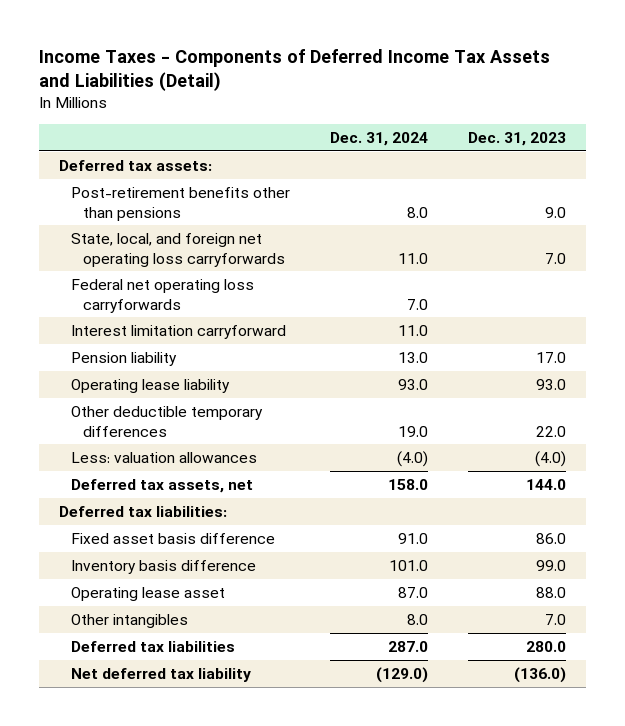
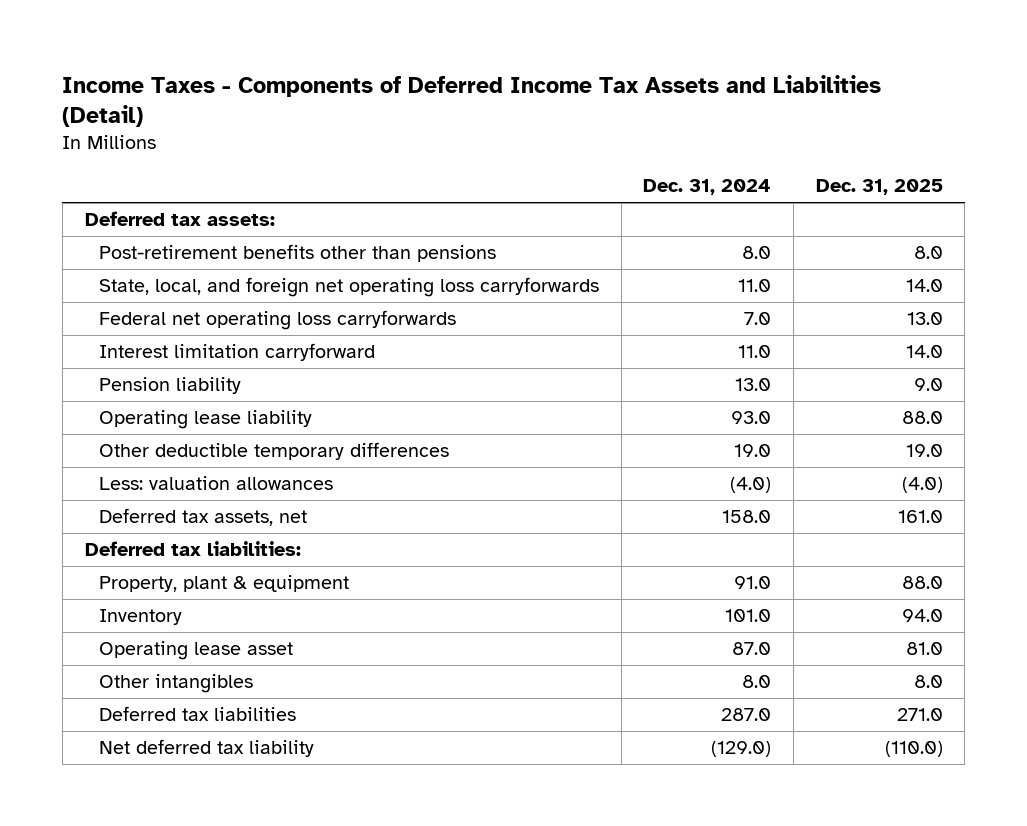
- | Dec. 31, 2024 | Dec. 31, 2023
+ | Dec. 31, 2024 | Dec. 31, 2025
- Fixed asset basis difference | 91.0 | 86.0
- Inventory basis difference | 101.0 | 99.0
+ Property, plant & equipment | 91.0 | 88.0
+ Inventory | 101.0 | 94.0

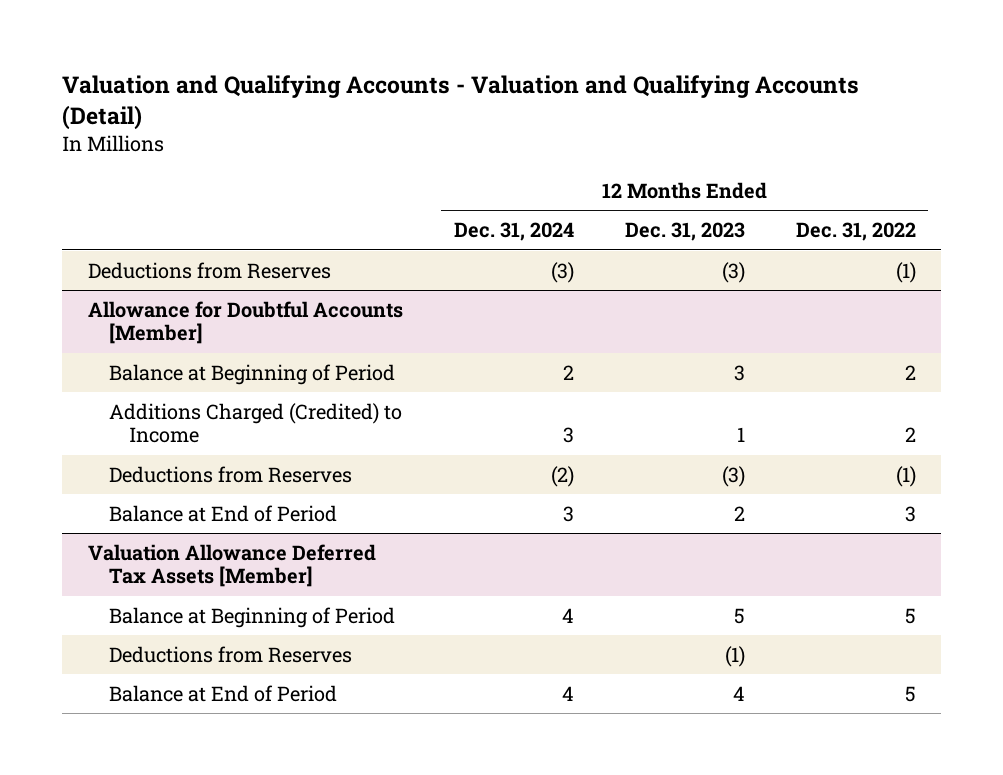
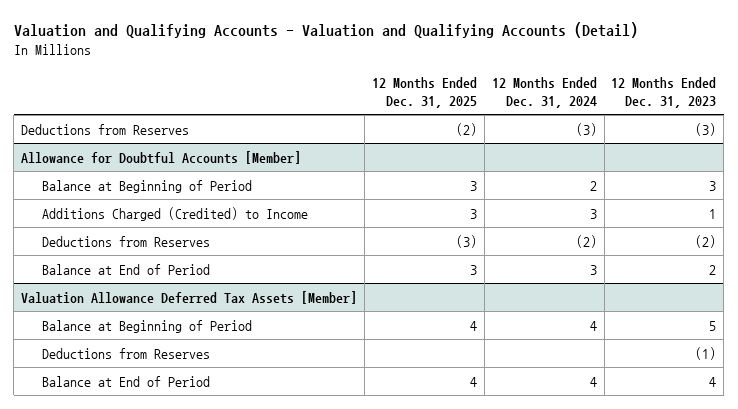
- | 12 Months Ended Dec. 31, 2024 | 12 Months Ended Dec. 31, 2023 | 12 Months Ended Dec. 31, 2022
+ | 12 Months Ended Dec. 31, 2025 | 12 Months Ended Dec. 31, 2024 | 12 Months Ended Dec. 31, 2023
@ Allowance for Doubtful Accounts [Member]
- Deductions from Reserves | (2) | (3) | (1)
+ Deductions from Reserves | (3) | (2) | (2)

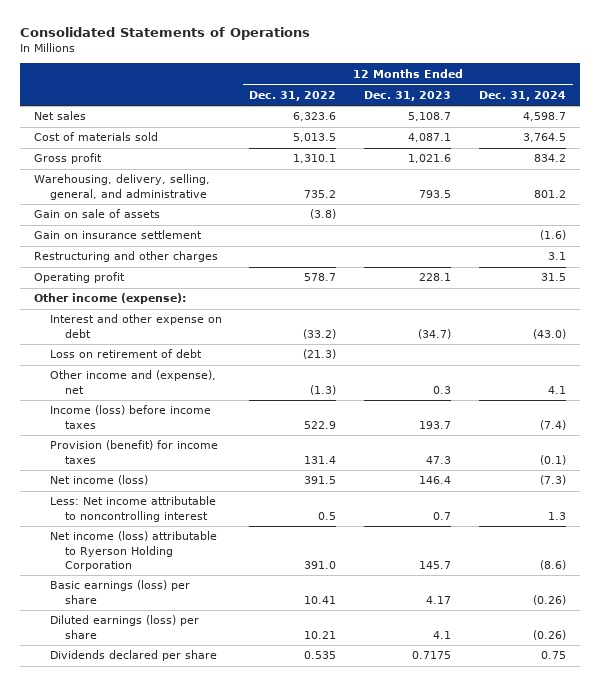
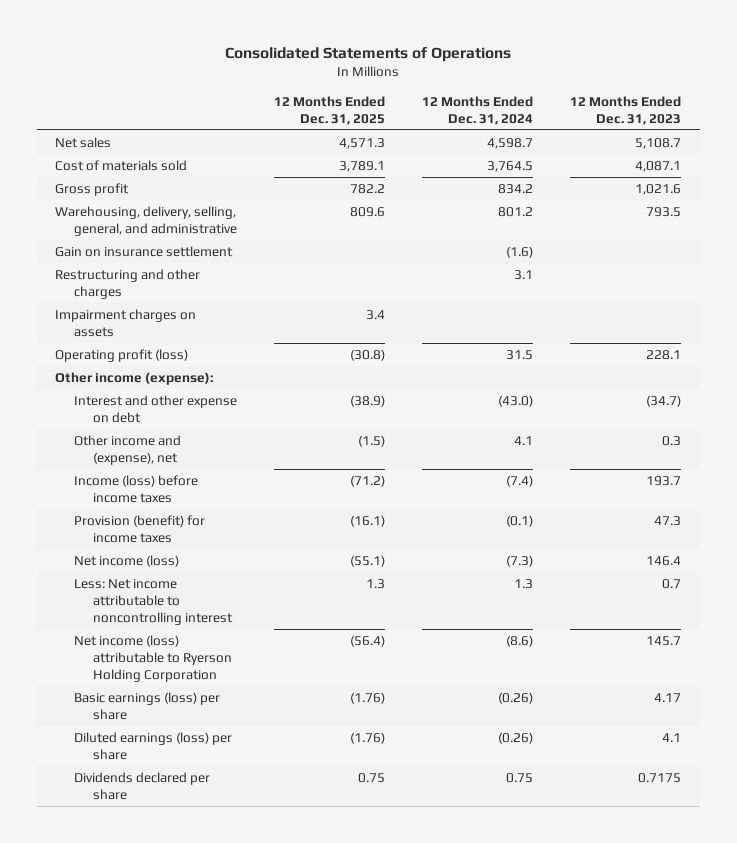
- | 12 Months Ended Dec. 31, 2022 | 12 Months Ended Dec. 31, 2023 | 12 Months Ended Dec. 31, 2024
+ | 12 Months Ended Dec. 31, 2025 | 12 Months Ended Dec. 31, 2024 | 12 Months Ended Dec. 31, 2023
- Gain on sale of assets | (3.8) | |
- Operating profit | 578.7 | 228.1 | 31.5
+ Impairment charges on assets | 3.4 | |
+ Operating profit (loss) | (30.8) | 31.5 | 228.1
- Loss on retirement of debt | (21.3) | |

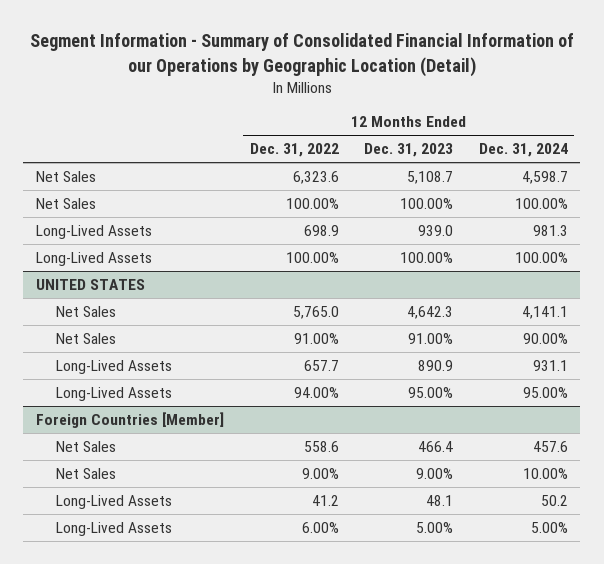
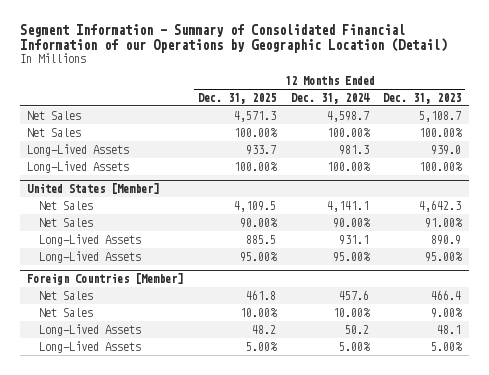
- | 12 Months Ended Dec. 31, 2022 | 12 Months Ended Dec. 31, 2023 | 12 Months Ended Dec. 31, 2024
+ | 12 Months Ended Dec. 31, 2025 | 12 Months Ended Dec. 31, 2024 | 12 Months Ended Dec. 31, 2023
- UNITED STATES
+ United States [Member]

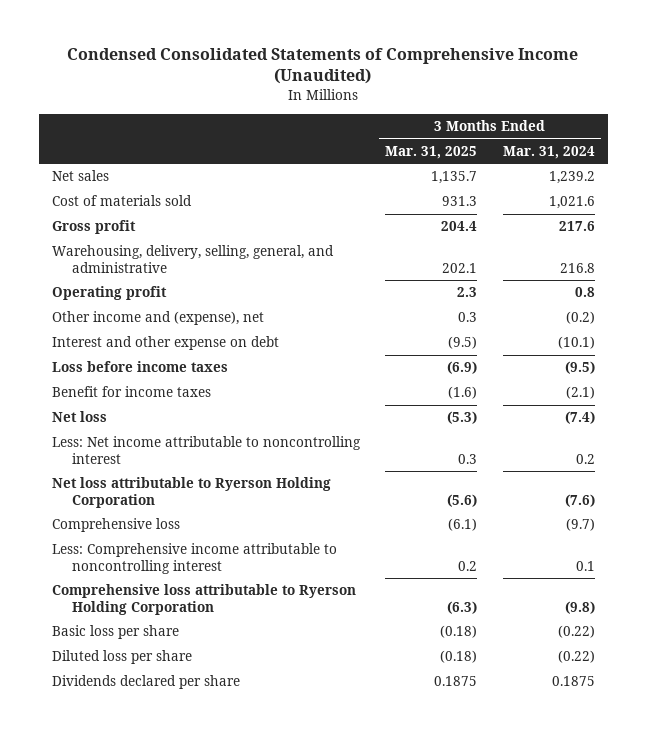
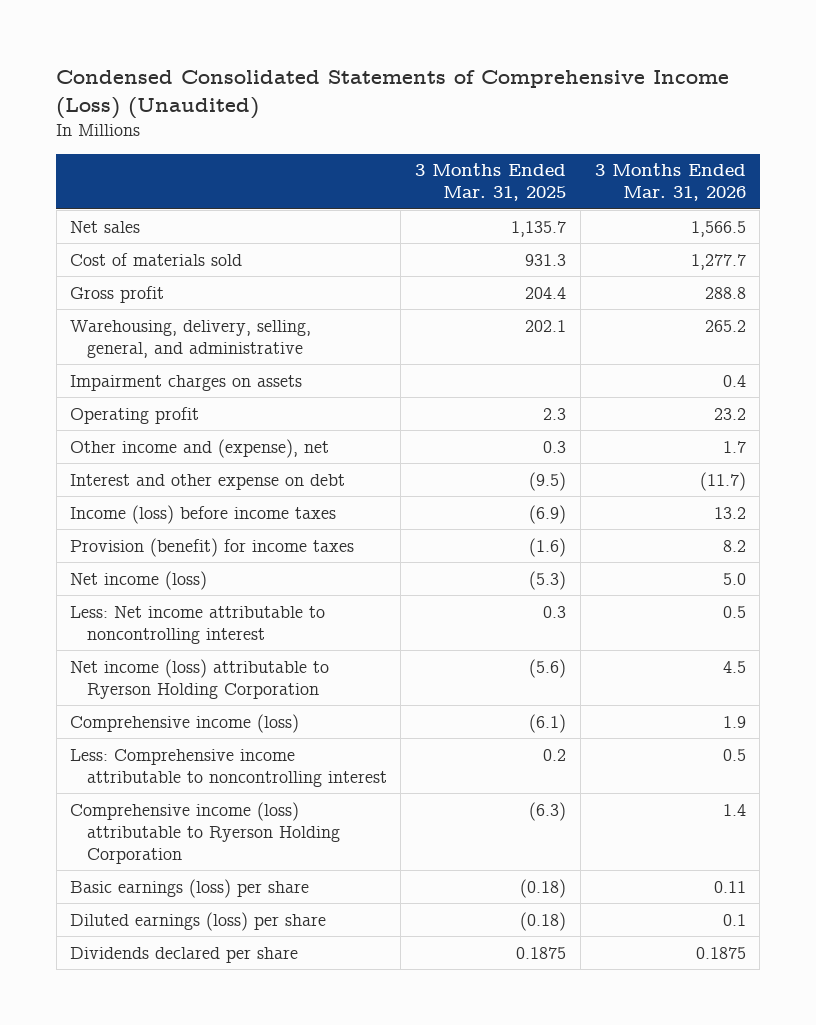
- Condensed Consolidated Statements of Comprehensive Income (Unaudited)
+ Condensed Consolidated Statements of Comprehensive Income (Loss) (Unaudited)
- | 3 Months Ended Mar. 31, 2025 | 3 Months Ended Mar. 31, 2024
+ | 3 Months Ended Mar. 31, 2025 | 3 Months Ended Mar. 31, 2026
+ Impairment charges on assets | | 0.4
- Loss before income taxes | (6.9) | (9.5)
- Benefit for income taxes | (1.6) | (2.1)
- Net loss | (5.3) | (7.4)
+ Income (loss) before income taxes | (6.9) | 13.2
+ Provision (benefit) for income taxes | (1.6) | 8.2
+ Net income (loss) | (5.3) | 5.0
- Net loss attributable to Ryerson Holding Corporation | (5.6) | (7.6)
- Comprehensive loss | (6.1) | (9.7)
+ Net income (loss) attributable to Ryerson Holding Corporation | (5.6) | 4.5
+ Comprehensive income (loss) | (6.1) | 1.9
- Comprehensive loss attributable to Ryerson Holding Corporation | (6.3) | (9.8)
- Basic loss per share | (0.18) | (0.22)
- Diluted loss per share | (0.18) | (0.22)
+ Comprehensive income (loss) attributable to Ryerson Holding Corporation | (6.3) | 1.4
+ Basic earnings (loss) per share | (0.18) | 0.11
+ Diluted earnings (loss) per share | (0.18) | 0.1

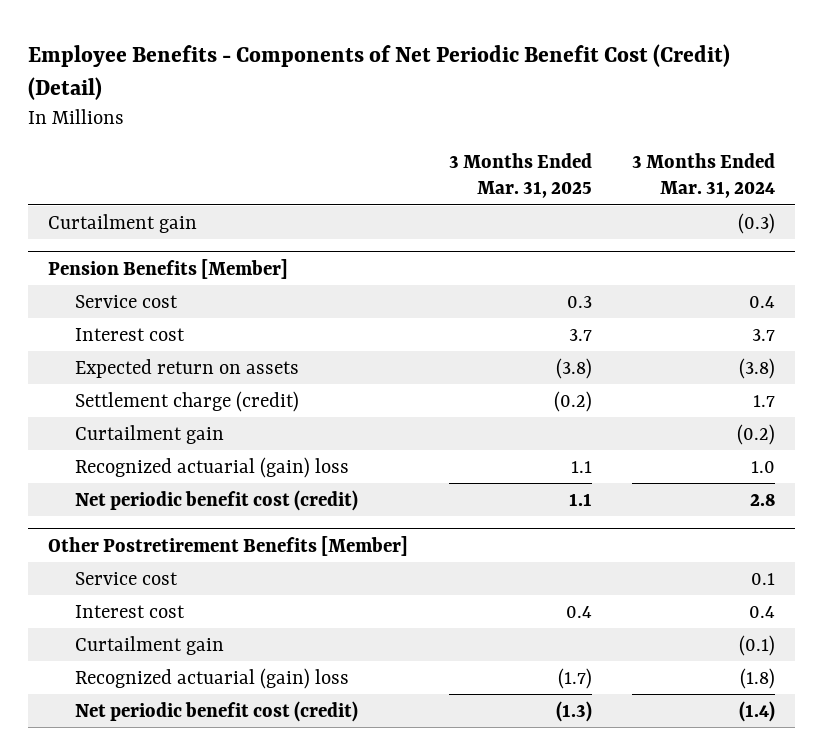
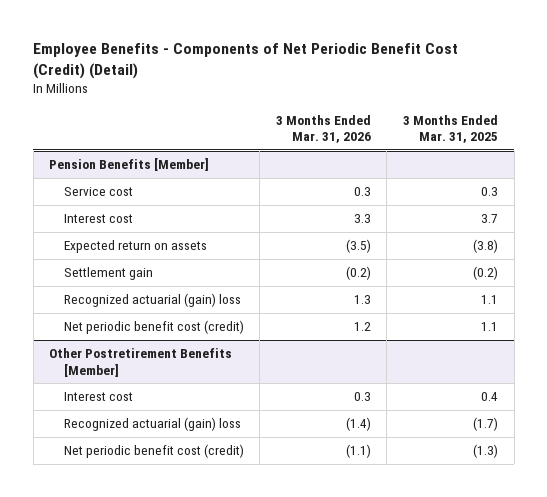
- | 3 Months Ended Mar. 31, 2025 | 3 Months Ended Mar. 31, 2024
+ | 3 Months Ended Mar. 31, 2026 | 3 Months Ended Mar. 31, 2025
- Curtailment gain | | (0.3)
@ Pension Benefits [Member]
- Settlement charge (credit) | (0.2) | 1.7
- Curtailment gain | | (0.2)
+ Settlement gain | (0.2) | (0.2)
@ Other Postretirement Benefits [Member]
- Service cost | | 0.1
- Curtailment gain | | (0.1)

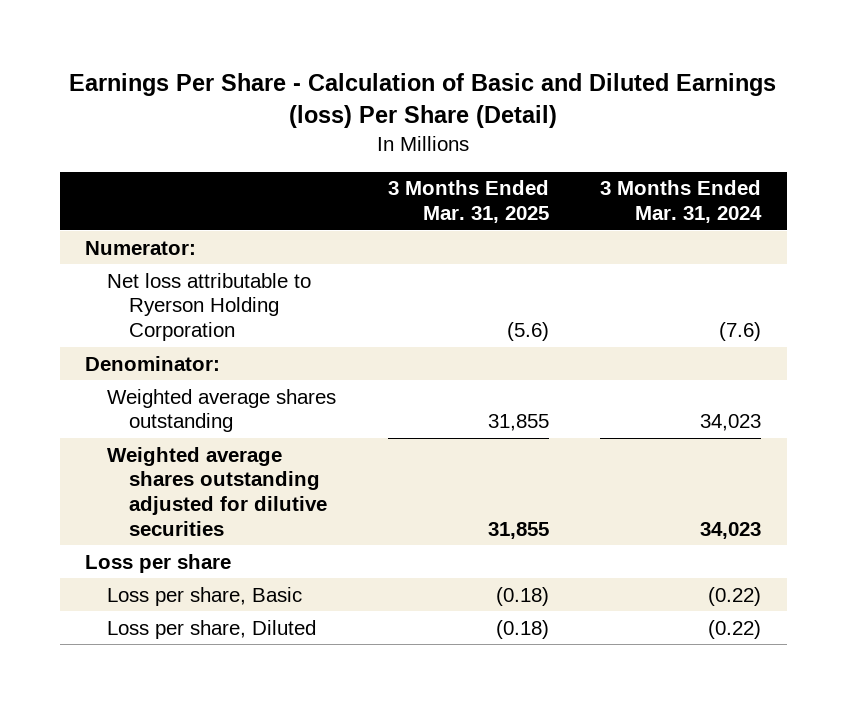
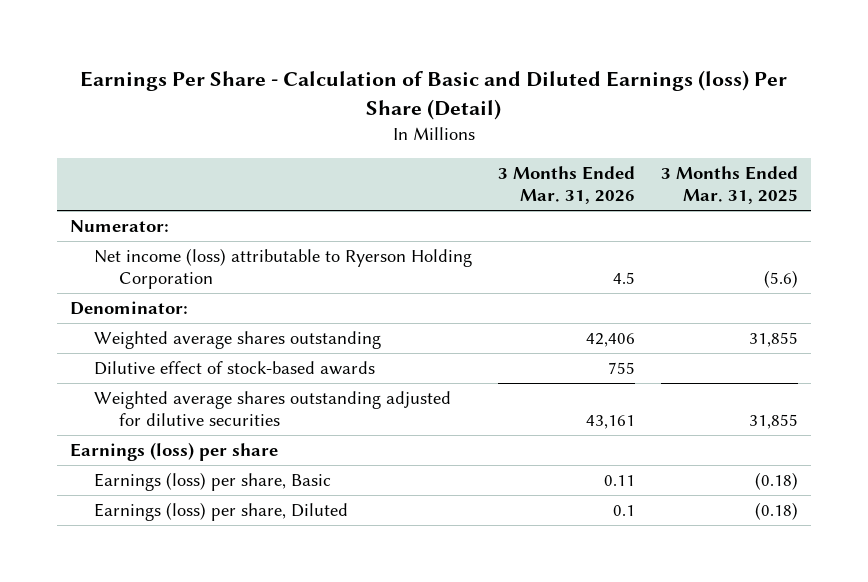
- | 3 Months Ended Mar. 31, 2025 | 3 Months Ended Mar. 31, 2024
+ | 3 Months Ended Mar. 31, 2026 | 3 Months Ended Mar. 31, 2025
- Net loss attributable to Ryerson Holding Corporation | (5.6) | (7.6)
+ Net income (loss) attributable to Ryerson Holding Corporation | 4.5 | (5.6)
+ Dilutive effect of stock-based awards | 755 |
- Loss per share
- Loss per share, Basic | (0.18) | (0.22)
- Loss per share, Diluted | (0.18) | (0.22)
+ Earnings (loss) per share
+ Earnings (loss) per share, Basic | 0.11 | (0.18)
+ Earnings (loss) per share, Diluted | 0.1 | (0.18)

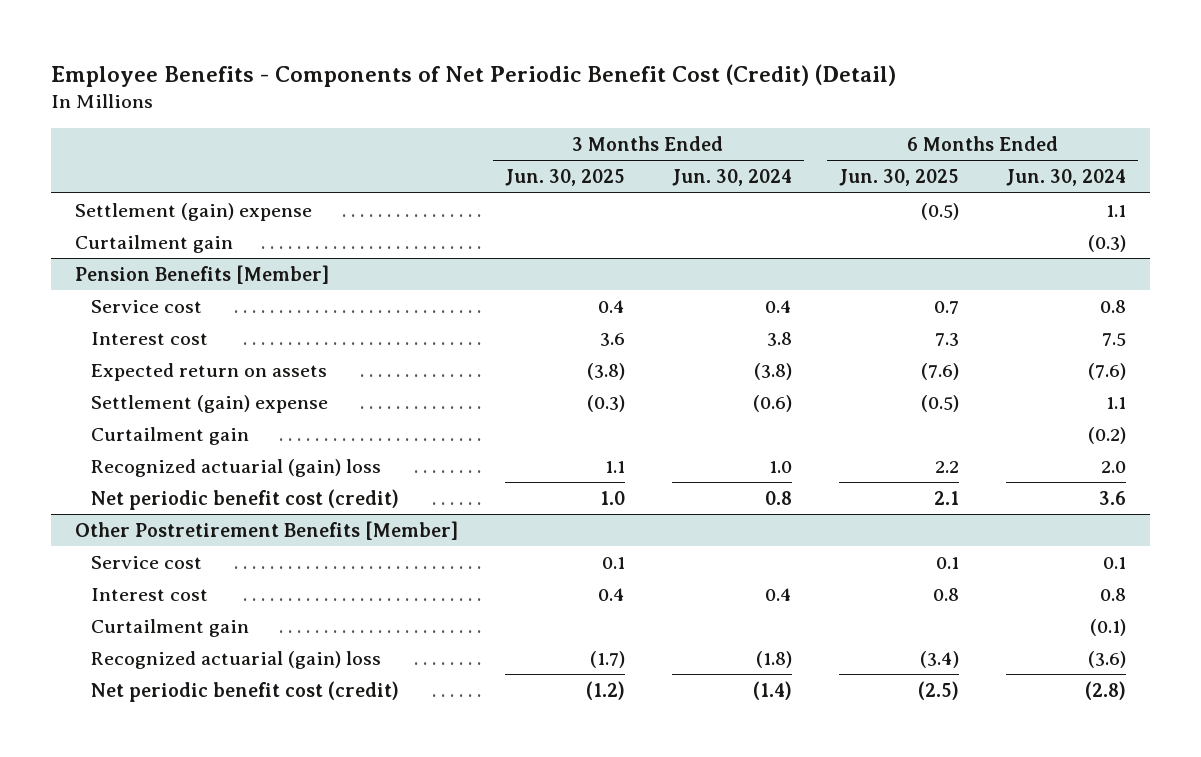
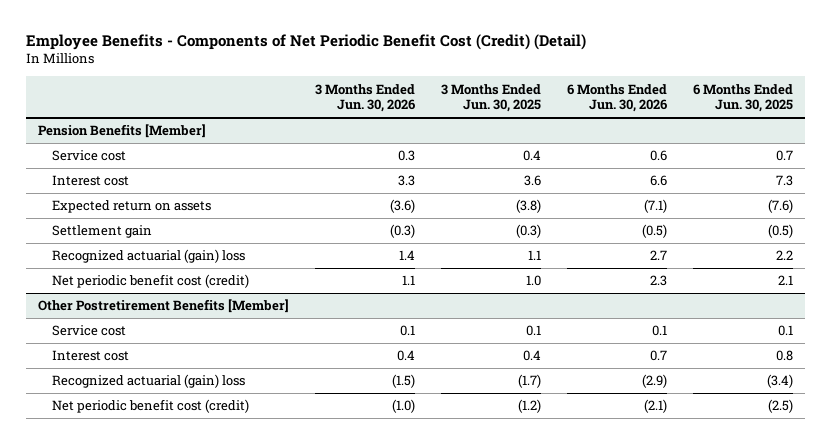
- | 3 Months Ended Jun. 30, 2025 | 3 Months Ended Jun. 30, 2024 | 6 Months Ended Jun. 30, 2025 | 6 Months Ended Jun. 30, 2024
+ | 3 Months Ended Jun. 30, 2026 | 3 Months Ended Jun. 30, 2025 | 6 Months Ended Jun. 30, 2026 | 6 Months Ended Jun. 30, 2025
- Settlement (gain) expense | | | (0.5) | 1.1
- Curtailment gain | | | | (0.3)
@ Pension Benefits [Member]
- Settlement (gain) expense | (0.3) | (0.6) | (0.5) | 1.1
- Curtailment gain | | | | (0.2)
+ Settlement gain | (0.3) | (0.3) | (0.5) | (0.5)
@ Other Postretirement Benefits [Member]
- Curtailment gain | | | | (0.1)

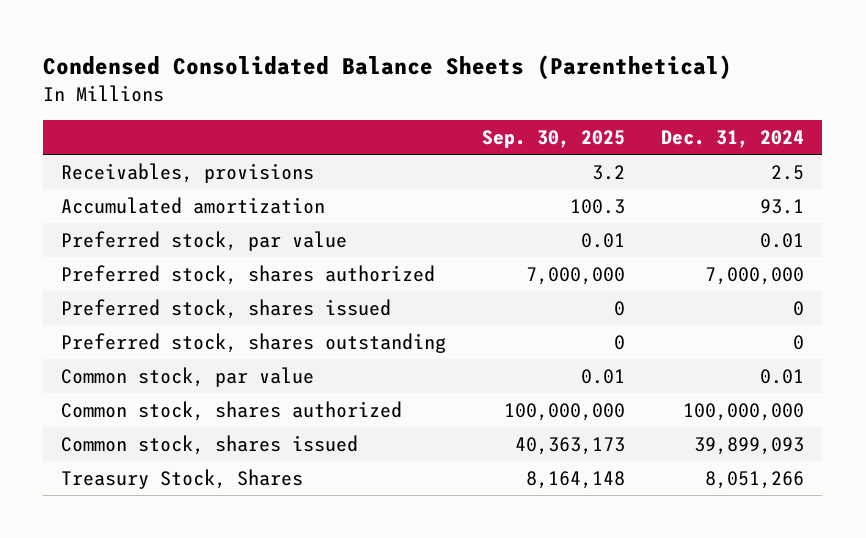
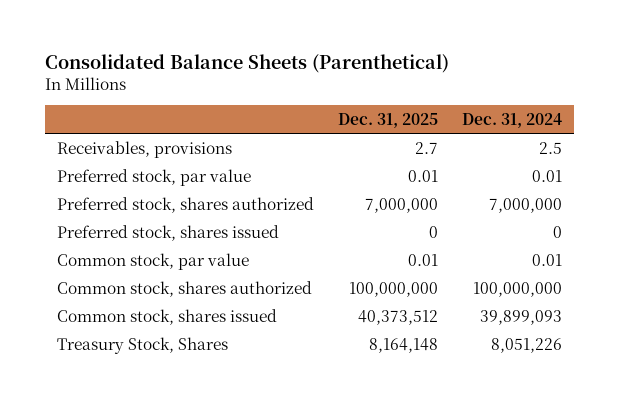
- Condensed Consolidated Balance Sheets (Parenthetical)
+ Consolidated Balance Sheets (Parenthetical)
- | Sep. 30, 2025 | Dec. 31, 2024
+ | Dec. 31, 2025 | Dec. 31, 2024
- Accumulated amortization | 100.3 | 93.1
- Preferred stock, shares outstanding | 0 | 0
- Treasury Stock, Shares | 8,164,148 | 8,051,266
+ Treasury Stock, Shares | 8,164,148 | 8,051,226

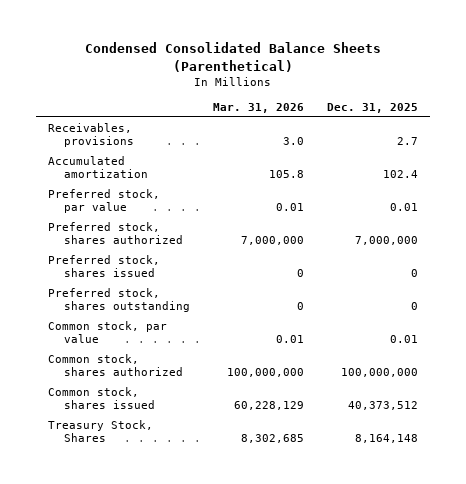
- Consolidated Balance Sheets (Parenthetical)
+ Condensed Consolidated Balance Sheets (Parenthetical)
- | Dec. 31, 2025 | Dec. 31, 2024
+ | Mar. 31, 2026 | Dec. 31, 2025
+ Accumulated amortization | 105.8 | 102.4
+ Preferred stock, shares outstanding | 0 | 0

